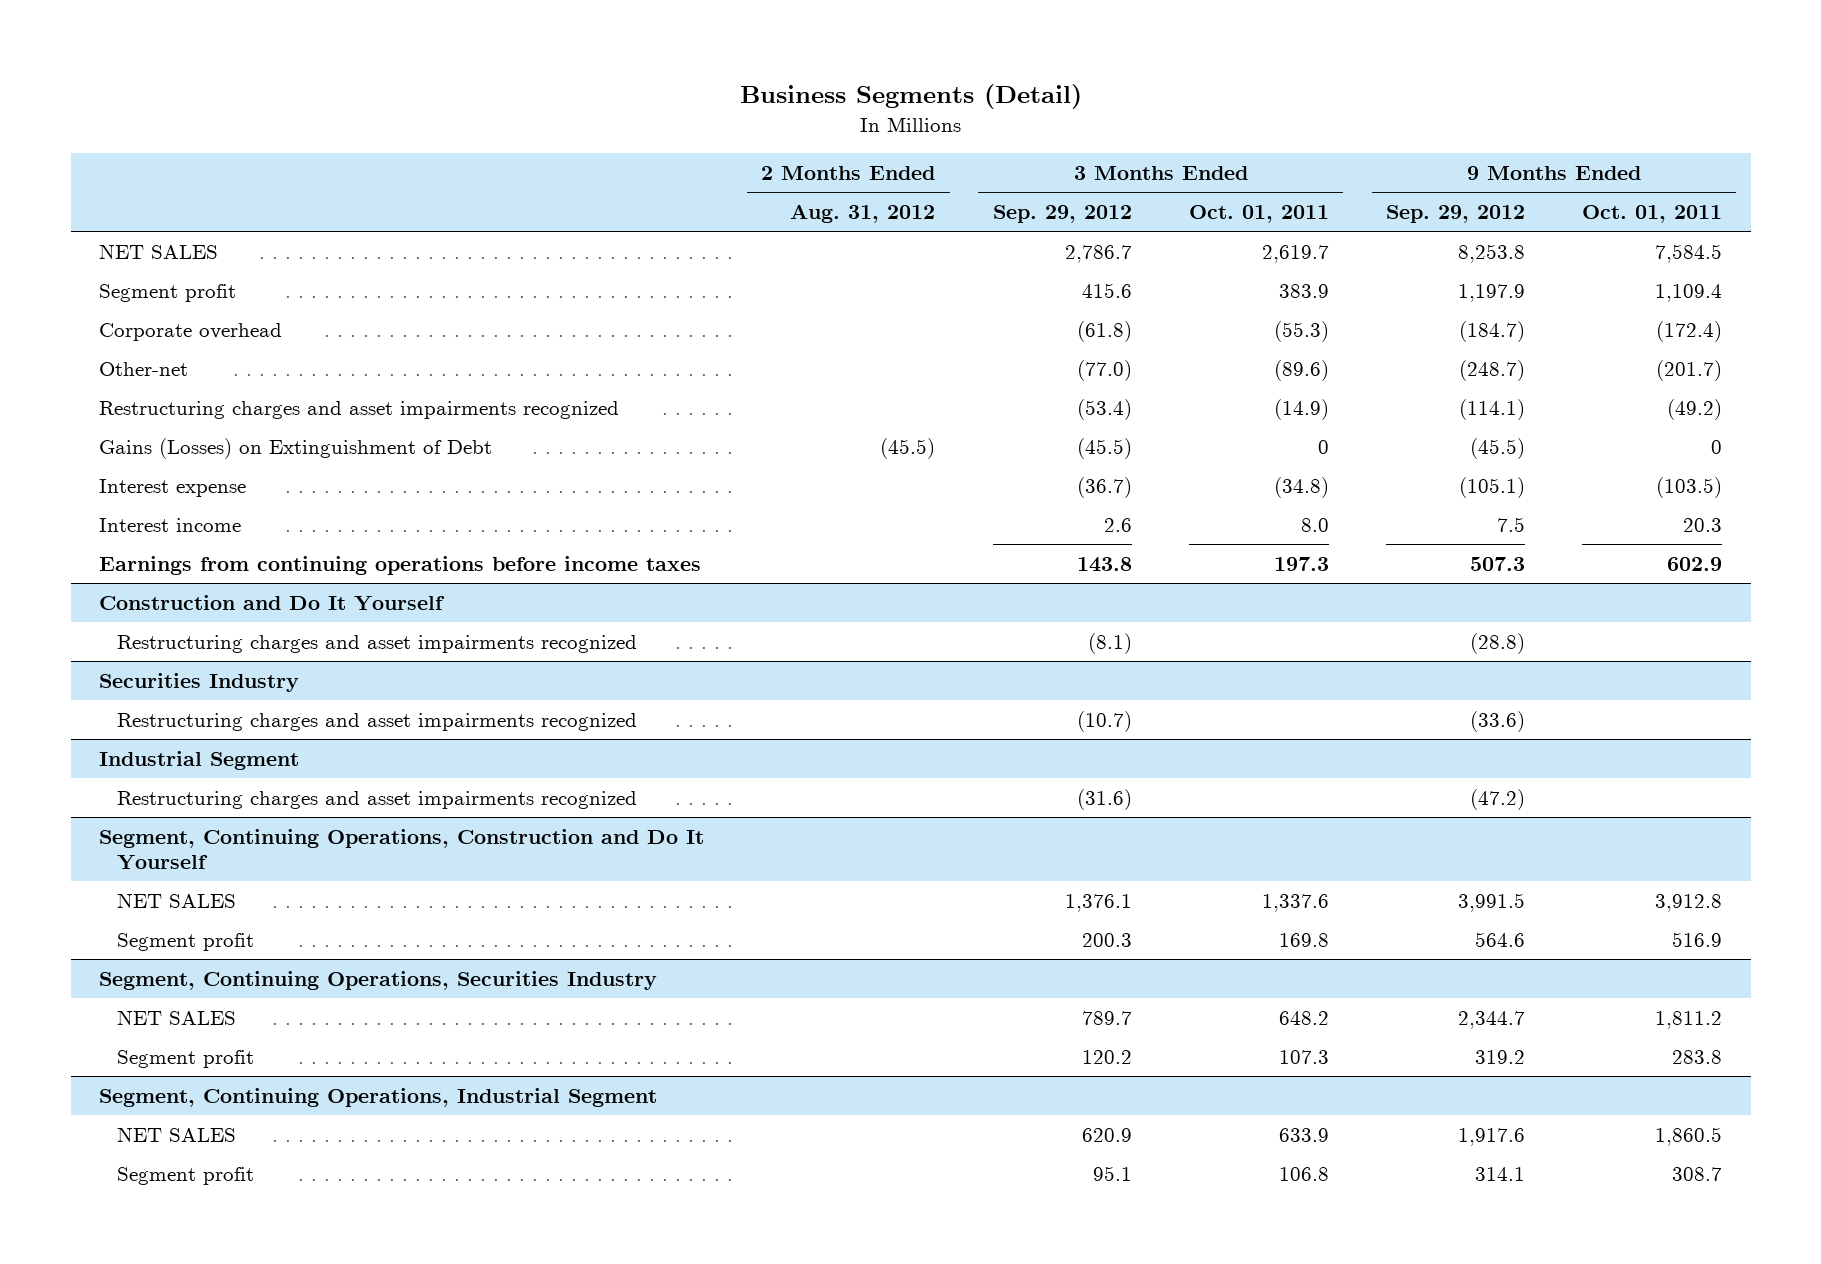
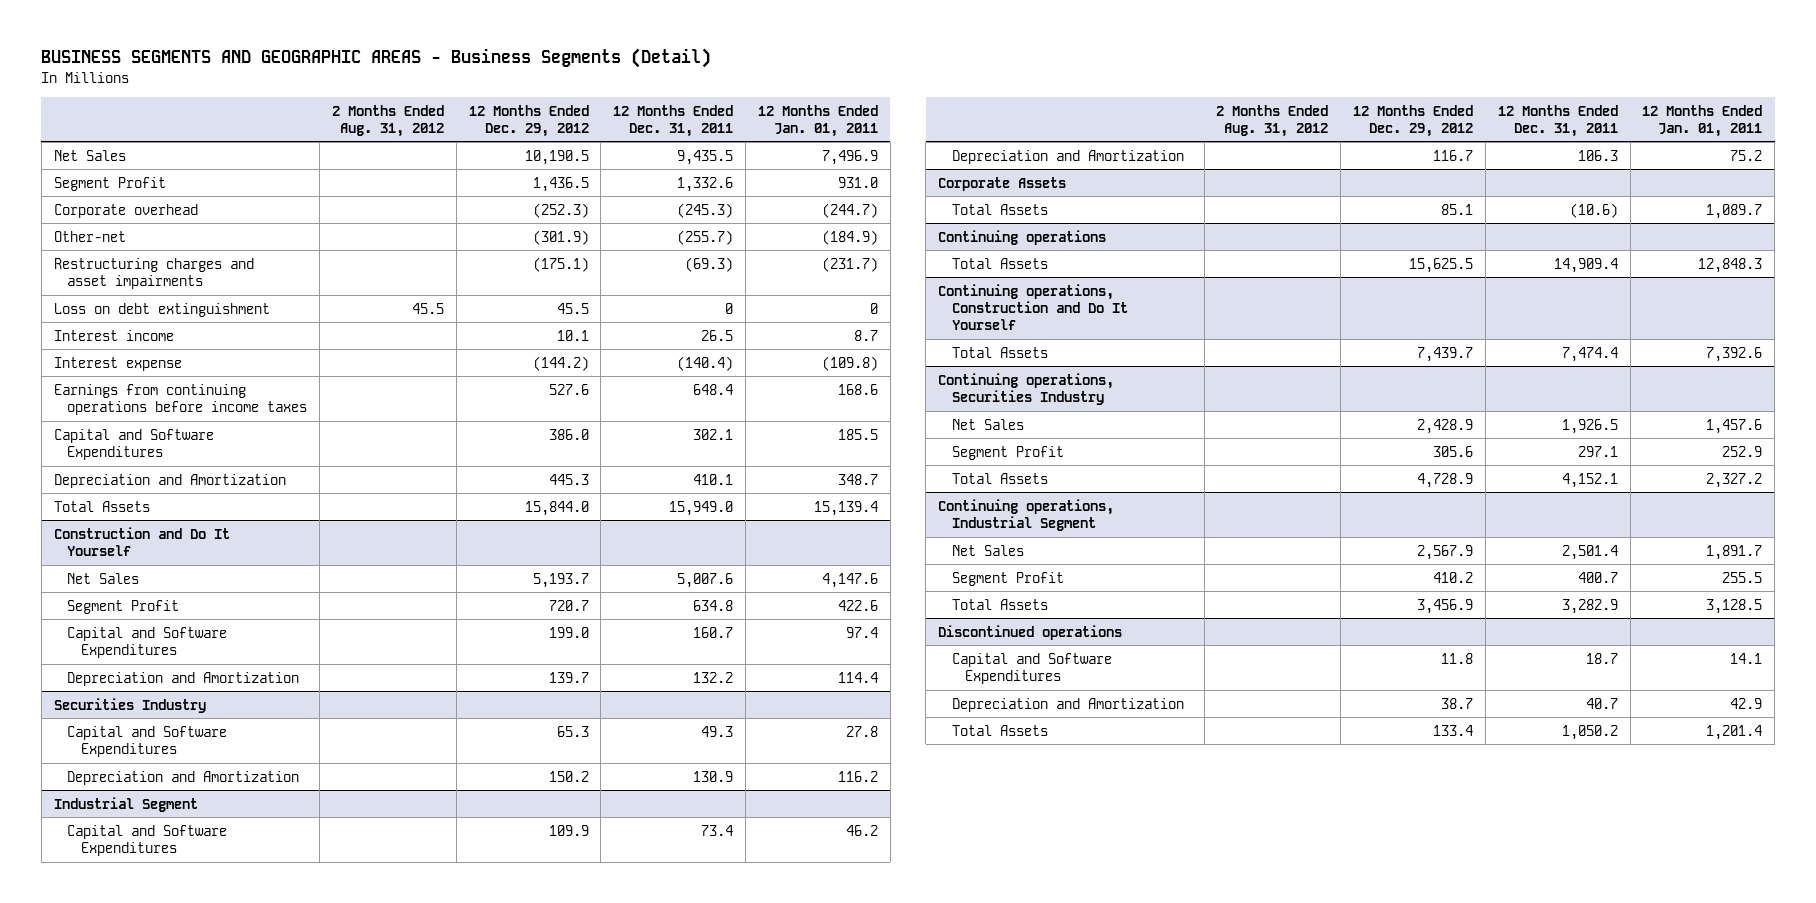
- Business Segments (Detail)
+ BUSINESS SEGMENTS AND GEOGRAPHIC AREAS - Business Segments (Detail)
- | 2 Months Ended Aug. 31, 2012 | 3 Months Ended Sep. 29, 2012 | 3 Months Ended Oct. 01, 2011 | 9 Months Ended Sep. 29, 2012 | 9 Months Ended Oct. 01, 2011
+ | 2 Months Ended Aug. 31, 2012 | 12 Months Ended Dec. 29, 2012 | 12 Months Ended Dec. 31, 2011 | 12 Months Ended Jan. 01, 2011
- NET SALES | | 2,786.7 | 2,619.7 | 8,253.8 | 7,584.5
- Segment profit | | 415.6 | 383.9 | 1,197.9 | 1,109.4
+ Net Sales | | 10,190.5 | 9,435.5 | 7,496.9
+ Segment Profit | | 1,436.5 | 1,332.6 | 931.0
- Restructuring charges and asset impairments recognized | | (53.4) | (14.9) | (114.1) | (49.2)
- Gains (Losses) on Extinguishment of Debt | (45.5) | (45.5) | 0 | (45.5) | 0
+ Restructuring charges and asset impairments | | (175.1) | (69.3) | (231.7)
+ Loss on debt extinguishment | 45.5 | 45.5 | 0 | 0
moved down: Interest expense | | (144.2) | (140.4) | (109.8)
+ Capital and Software Expenditures | | 386.0 | 302.1 | 185.5
+ Depreciation and Amortization | | 445.3 | 410.1 | 348.7
+ Total Assets | | 15,844.0 | 15,949.0 | 15,139.4
@ Construction and Do It Yourself
- Restructuring charges and asset impairments recognized | | (8.1) | | (28.8) |
+ Net Sales | | 5,193.7 | 5,007.6 | 4,147.6
+ Segment Profit | | 720.7 | 634.8 | 422.6
+ Capital and Software Expenditures | | 199.0 | 160.7 | 97.4
+ Depreciation and Amortization | | 139.7 | 132.2 | 114.4
@ Securities Industry
- Restructuring charges and asset impairments recognized | | (10.7) | | (33.6) |
+ Capital and Software Expenditures | | 65.3 | 49.3 | 27.8
+ Depreciation and Amortization | | 150.2 | 130.9 | 116.2
@ Industrial Segment
- Restructuring charges and asset impairments recognized | | (31.6) | | (47.2) |
- Segment, Continuing Operations, Construction and Do It Yourself
- NET SALES | | 1,376.1 | 1,337.6 | 3,991.5 | 3,912.8
- Segment profit | | 200.3 | 169.8 | 564.6 | 516.9
- Segment, Continuing Operations, Securities Industry
- NET SALES | | 789.7 | 648.2 | 2,344.7 | 1,811.2
- Segment profit | | 120.2 | 107.3 | 319.2 | 283.8
- Segment, Continuing Operations, Industrial Segment
- NET SALES | | 620.9 | 633.9 | 1,917.6 | 1,860.5
- Segment profit | | 95.1 | 106.8 | 314.1 | 308.7
@ Industrial Segment
+ Capital and Software Expenditures | | 109.9 | 73.4 | 46.2
+ Depreciation and Amortization | | 116.7 | 106.3 | 75.2
+ Corporate Assets
+ Total Assets | | 85.1 | (10.6) | 1,089.7
+ Continuing operations
+ Total Assets | | 15,625.5 | 14,909.4 | 12,848.3
+ Continuing operations, Construction and Do It Yourself
+ Total Assets | | 7,439.7 | 7,474.4 | 7,392.6
+ Continuing operations, Securities Industry
+ Net Sales | | 2,428.9 | 1,926.5 | 1,457.6
+ Segment Profit | | 305.6 | 297.1 | 252.9
+ Total Assets | | 4,728.9 | 4,152.1 | 2,327.2
+ Continuing operations, Industrial Segment
+ Net Sales | | 2,567.9 | 2,501.4 | 1,891.7
+ Segment Profit | | 410.2 | 400.7 | 255.5
+ Total Assets | | 3,456.9 | 3,282.9 | 3,128.5
+ Discontinued operations
+ Capital and Software Expenditures | | 11.8 | 18.7 | 14.1
+ Depreciation and Amortization | | 38.7 | 40.7 | 42.9
+ Total Assets | | 133.4 | 1,050.2 | 1,201.4

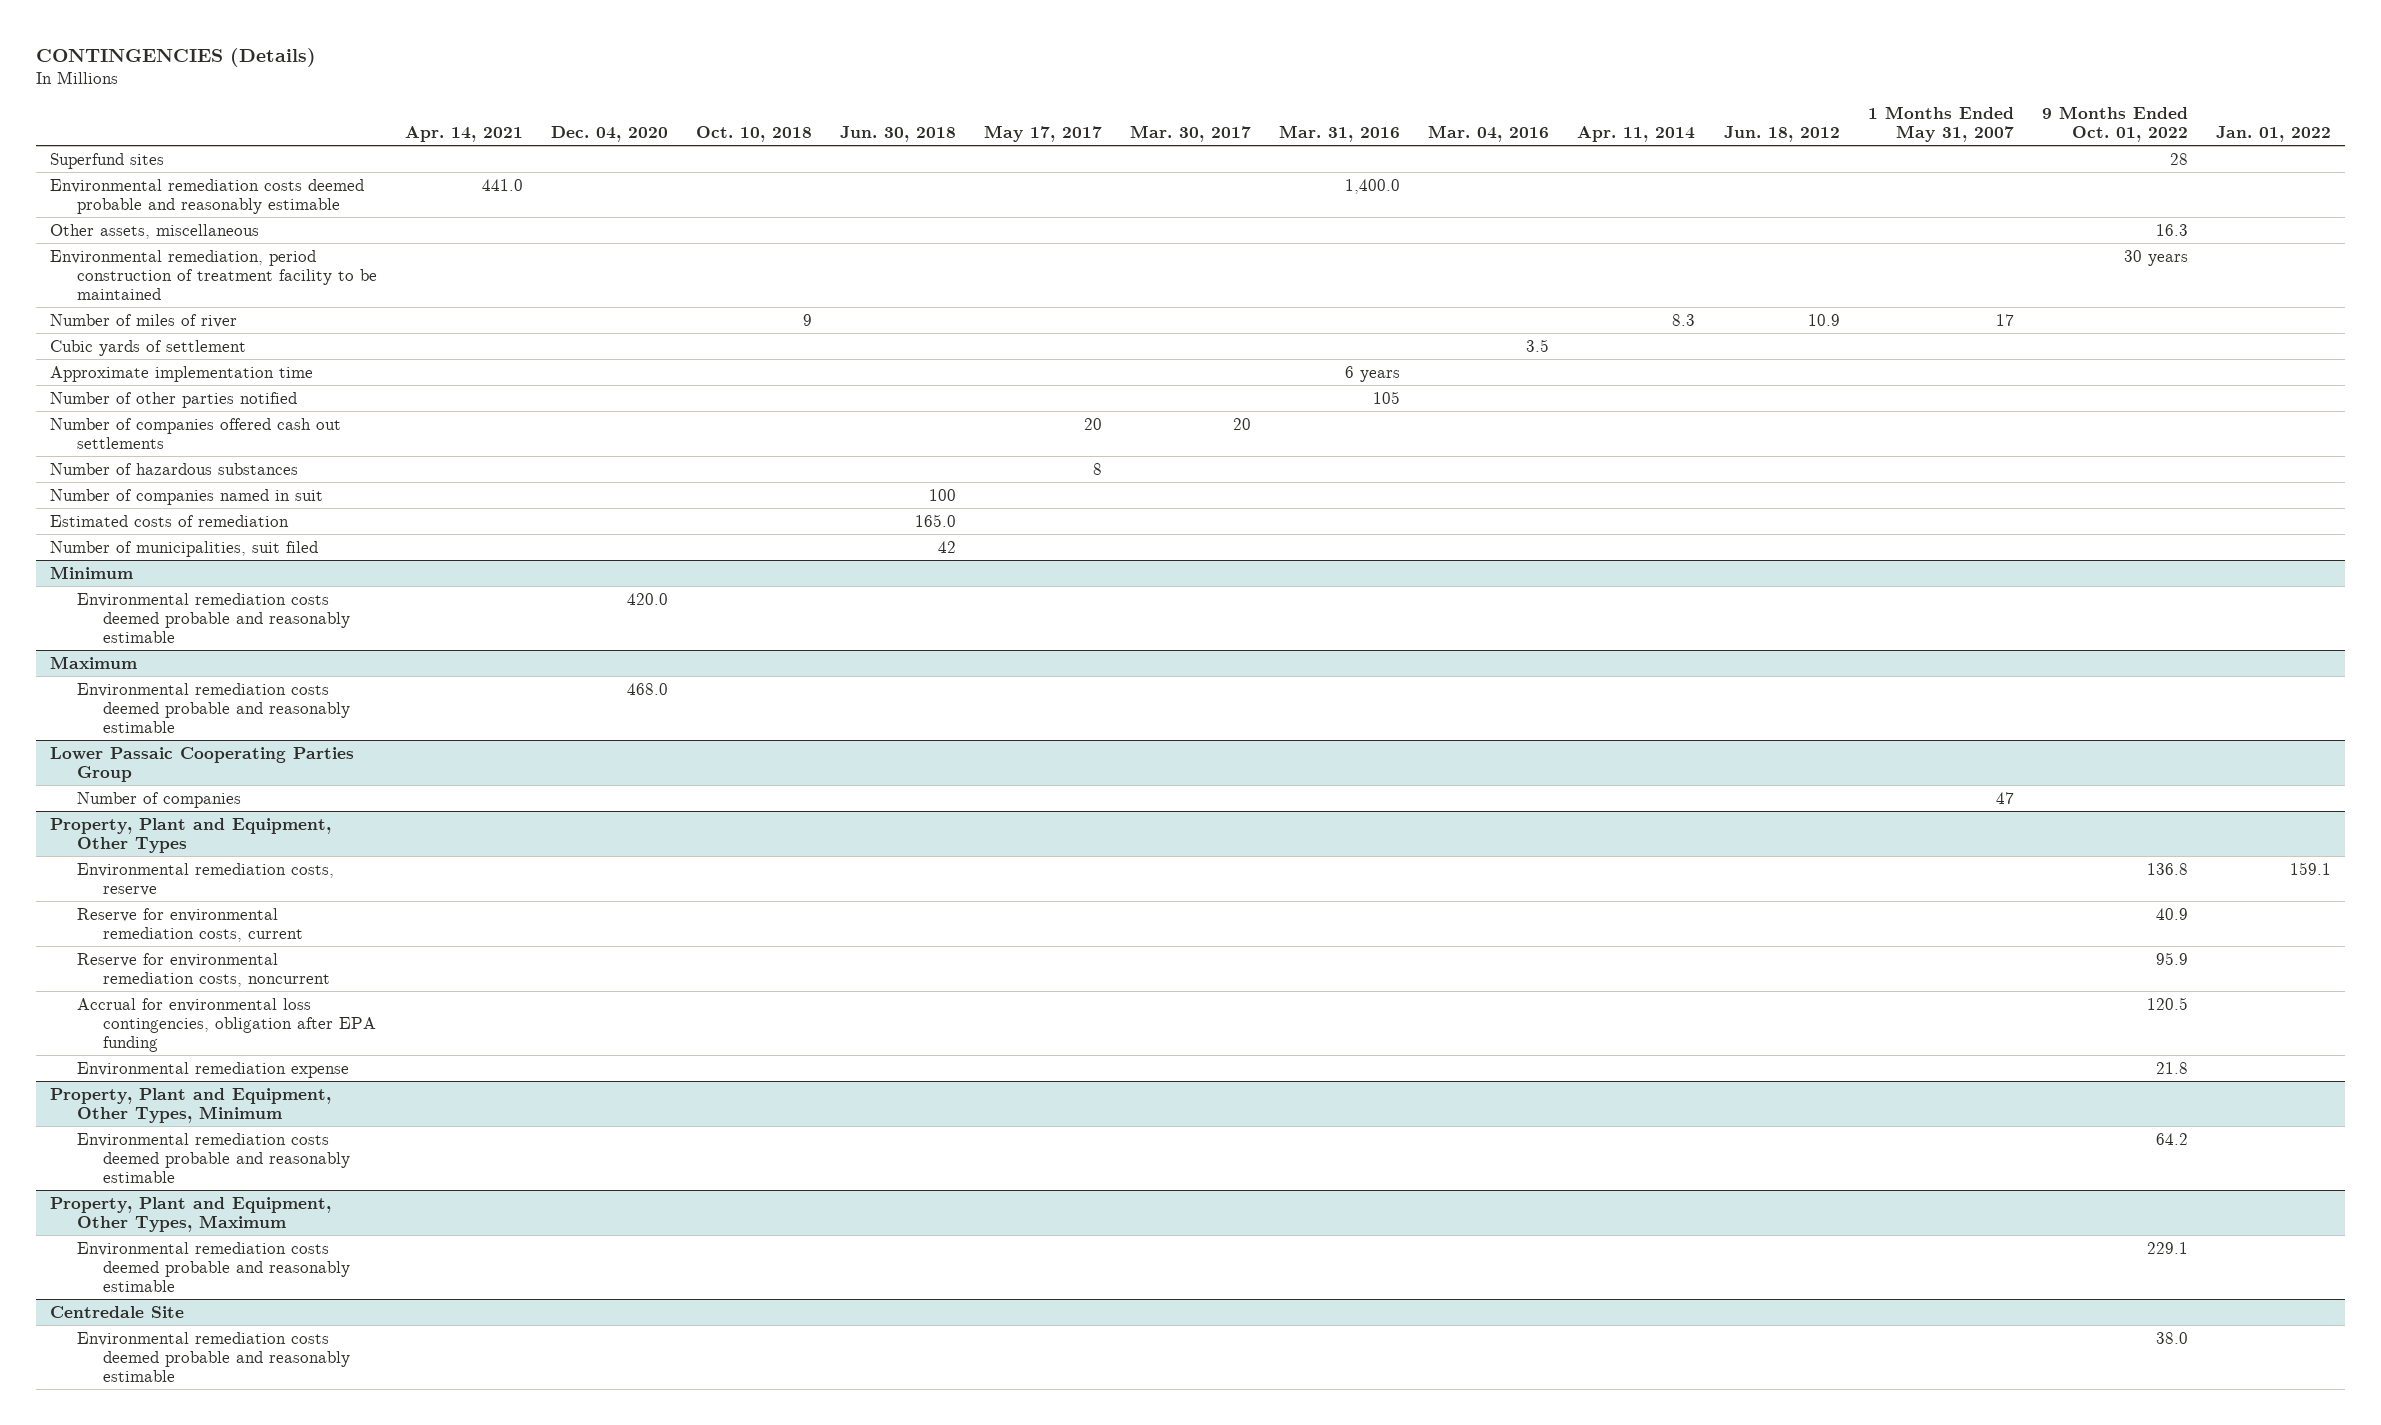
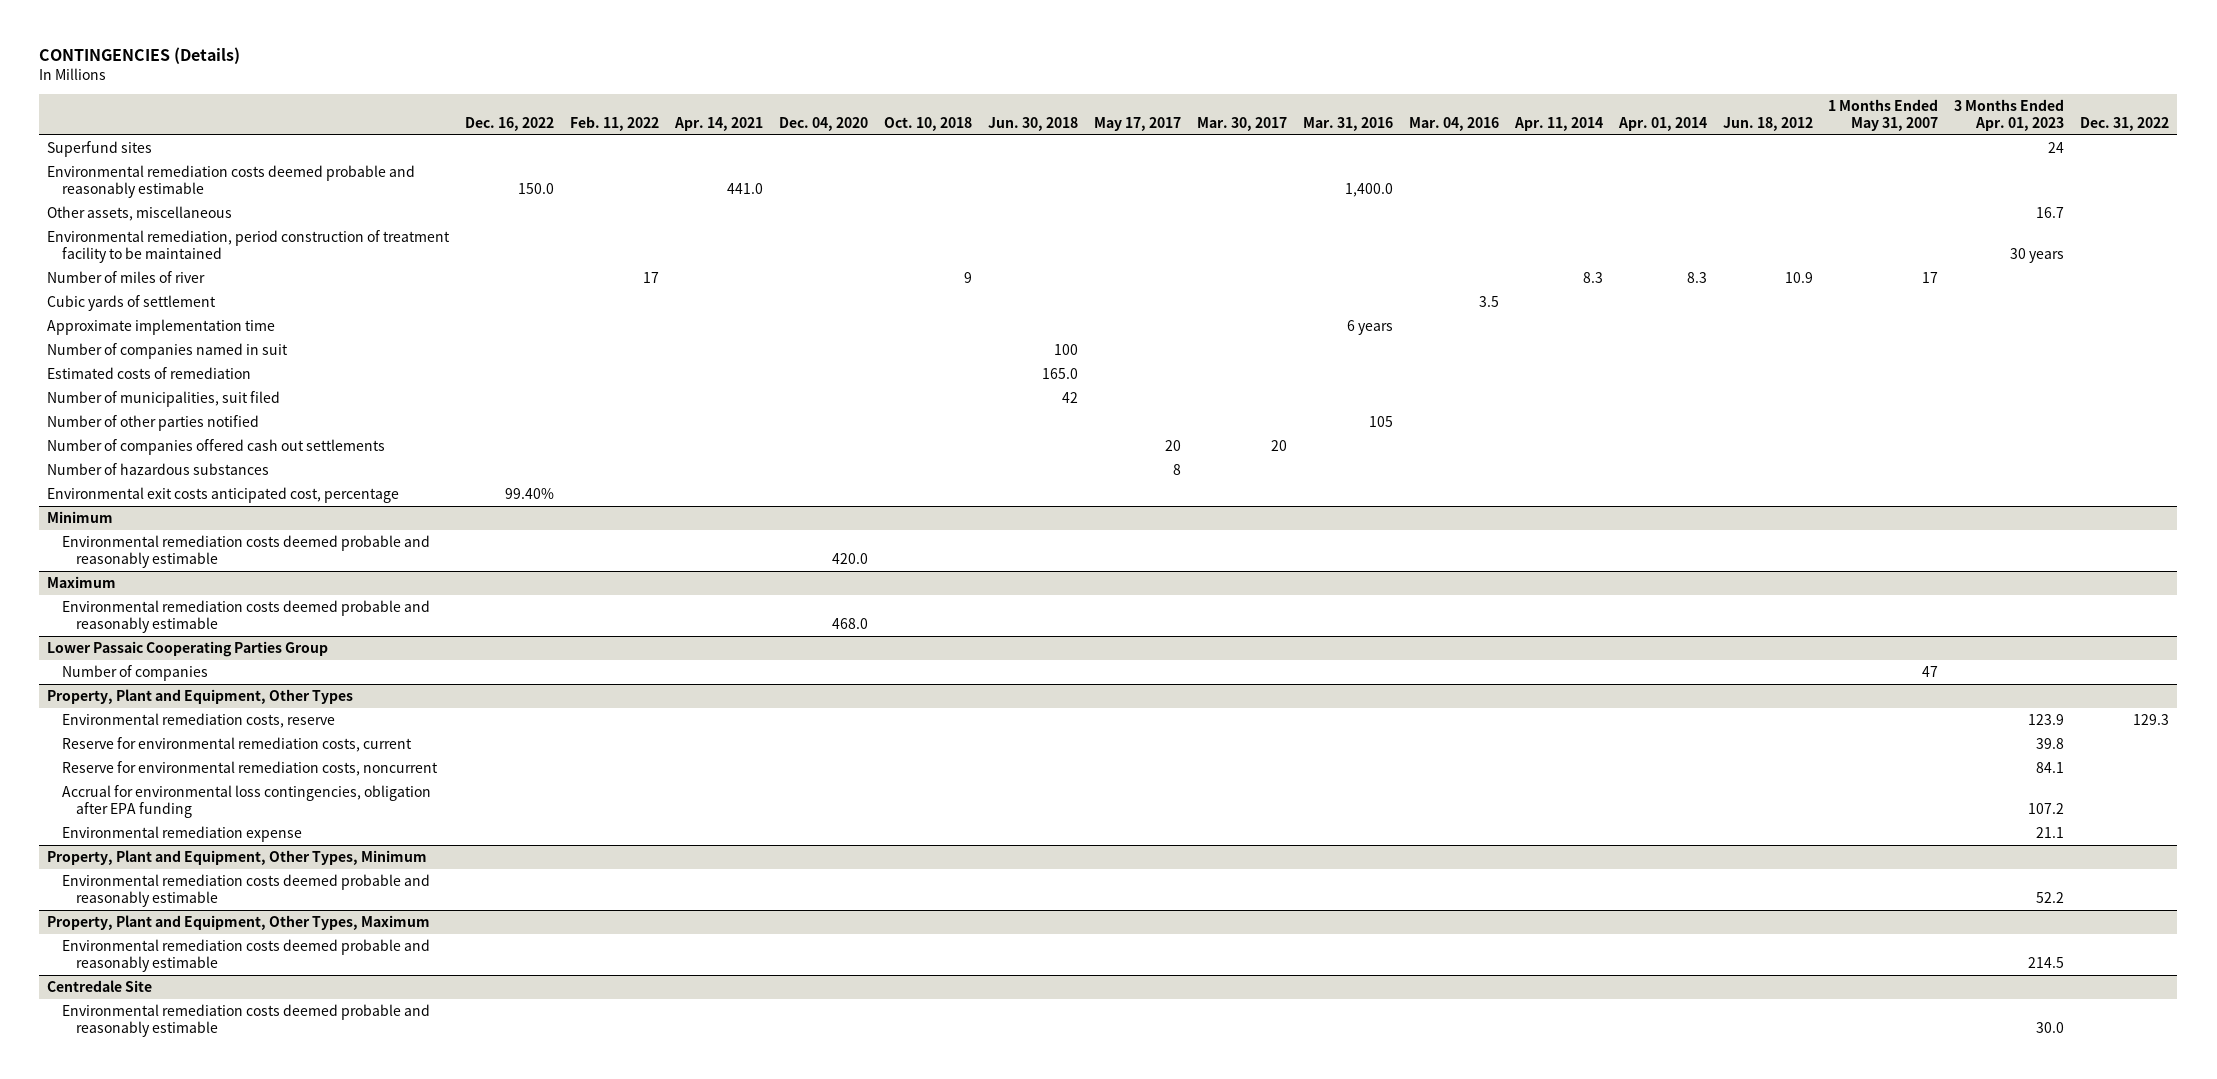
- | Apr. 14, 2021 | Dec. 04, 2020 | Oct. 10, 2018 | Jun. 30, 2018 | May 17, 2017 | Mar. 30, 2017 | Mar. 31, 2016 | Mar. 04, 2016 | Apr. 11, 2014 | Jun. 18, 2012 | 1 Months Ended May 31, 2007 | 9 Months Ended Oct. 01, 2022 | Jan. 01, 2022
+ | Dec. 16, 2022 | Feb. 11, 2022 | Apr. 14, 2021 | Dec. 04, 2020 | Oct. 10, 2018 | Jun. 30, 2018 | May 17, 2017 | Mar. 30, 2017 | Mar. 31, 2016 | Mar. 04, 2016 | Apr. 11, 2014 | Apr. 01, 2014 | Jun. 18, 2012 | 1 Months Ended May 31, 2007 | 3 Months Ended Apr. 01, 2023 | Dec. 31, 2022
moved down: Number of other parties notified | | | | | | | | | 105 | | | | | | |
moved down: Number of companies offered cash out settlements | | | | | | | 20 | 20 | | | | | | | |
moved down: Number of hazardous substances | | | | | | | 8 | | | | | | | | |
+ Environmental exit costs anticipated cost, percentage | 99.40% | | | | | | | | | | | | | | |

